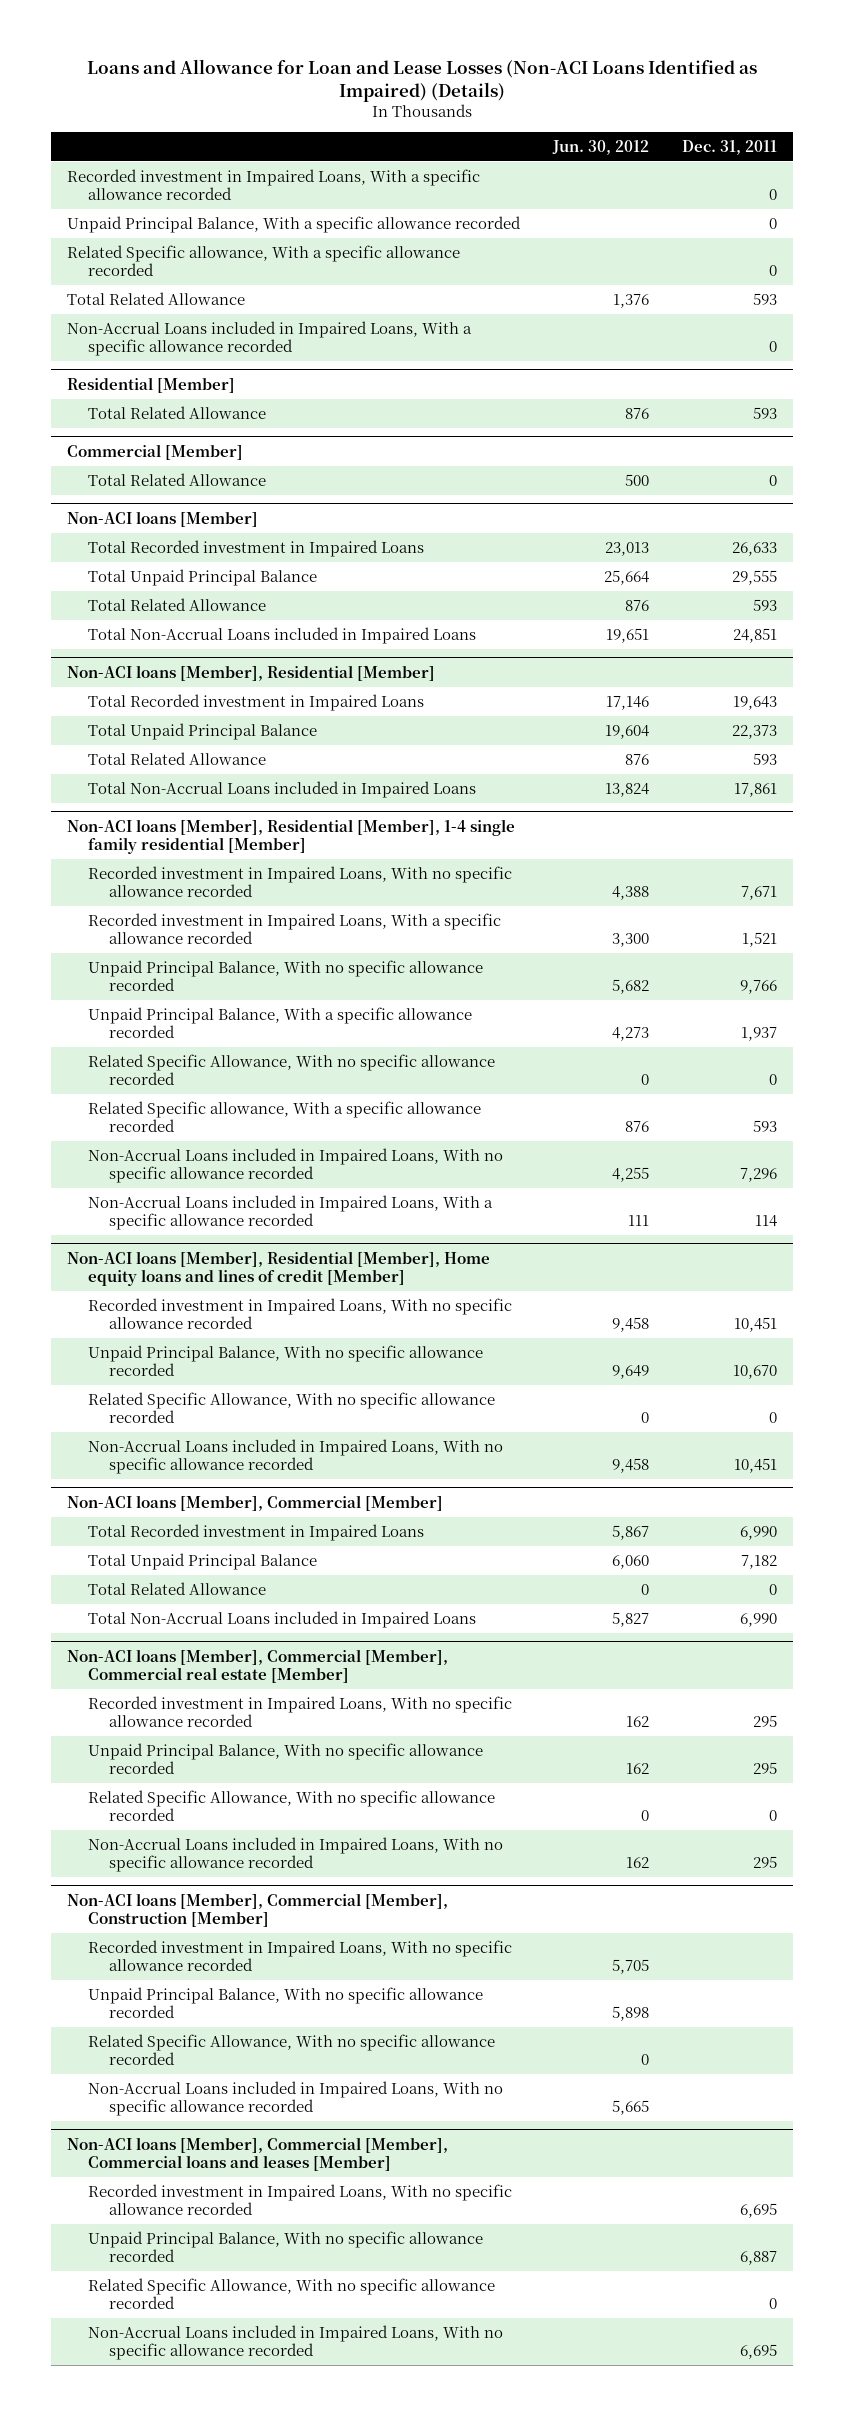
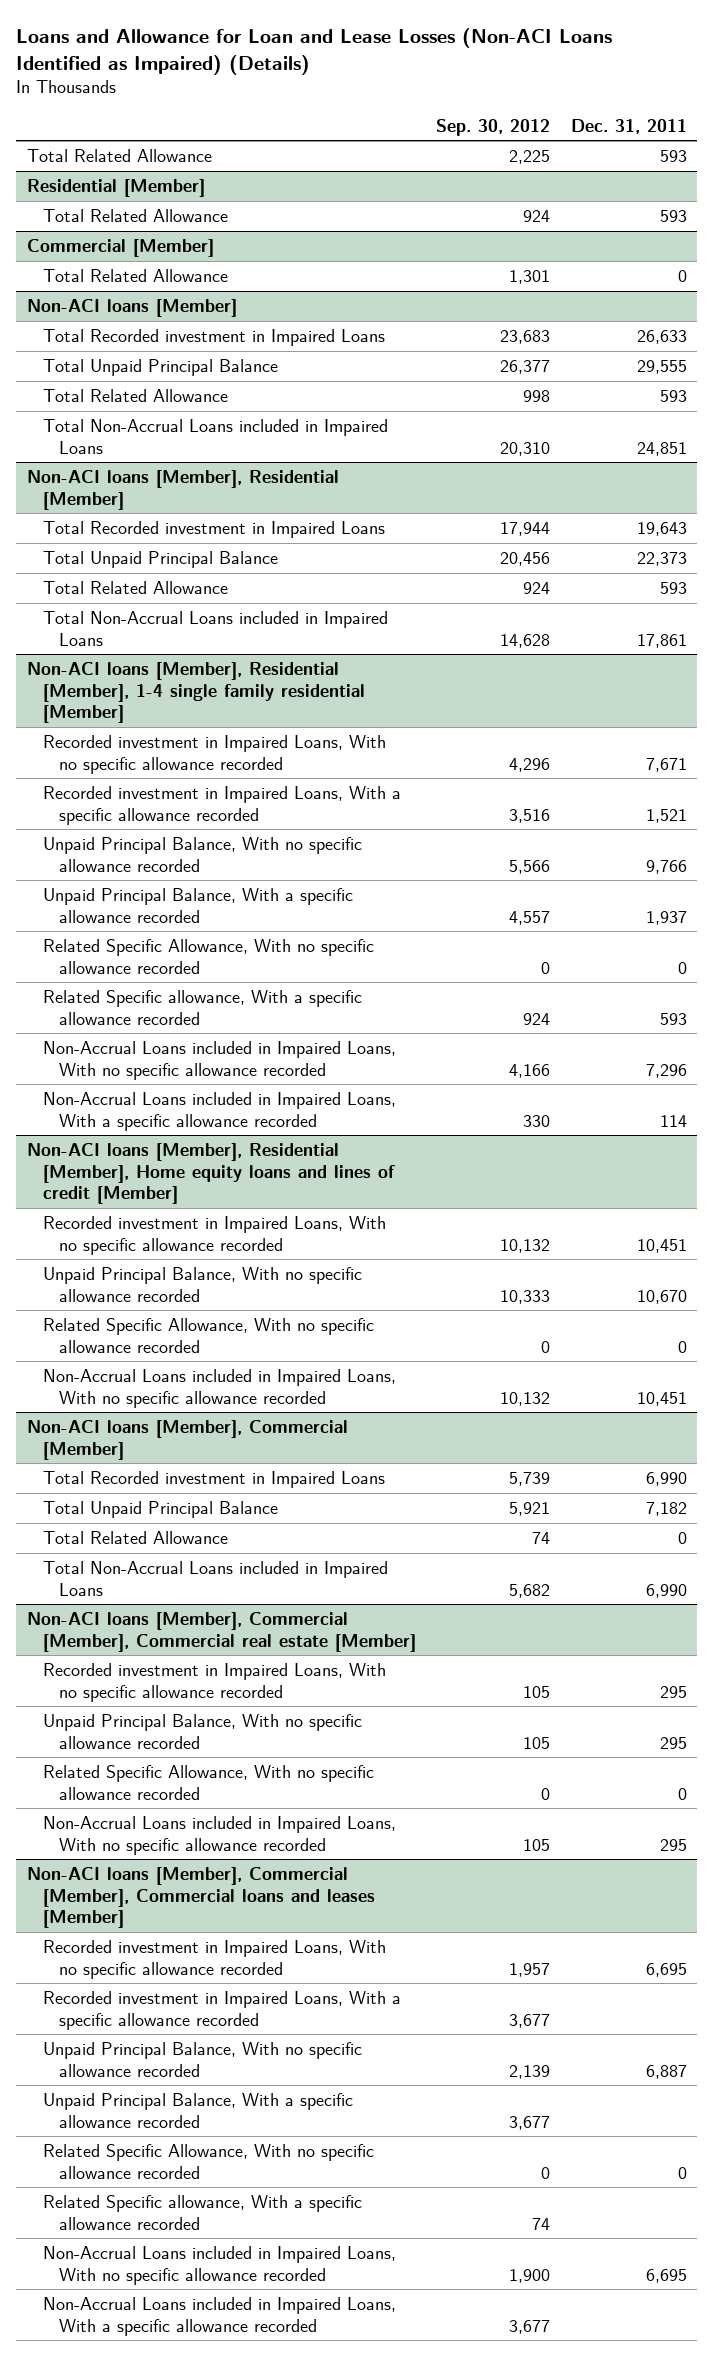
- | Jun. 30, 2012 | Dec. 31, 2011
+ | Sep. 30, 2012 | Dec. 31, 2011
- Recorded investment in Impaired Loans, With a specific allowance recorded | | 0
- Unpaid Principal Balance, With a specific allowance recorded | | 0
- Related Specific allowance, With a specific allowance recorded | | 0
- Non-Accrual Loans included in Impaired Loans, With a specific allowance recorded | | 0
- Non-ACI loans [Member], Commercial [Member], Construction [Member]
- Recorded investment in Impaired Loans, With no specific allowance recorded | 5,705 |
- Unpaid Principal Balance, With no specific allowance recorded | 5,898 |
- Related Specific Allowance, With no specific allowance recorded | 0 |
- Non-Accrual Loans included in Impaired Loans, With no specific allowance recorded | 5,665 |
@ Non-ACI loans [Member], Commercial [Member], Commercial loans and leases [Member]
+ Recorded investment in Impaired Loans, With a specific allowance recorded | 3,677 |
+ Unpaid Principal Balance, With a specific allowance recorded | 3,677 |
+ Related Specific allowance, With a specific allowance recorded | 74 |
+ Non-Accrual Loans included in Impaired Loans, With a specific allowance recorded | 3,677 |

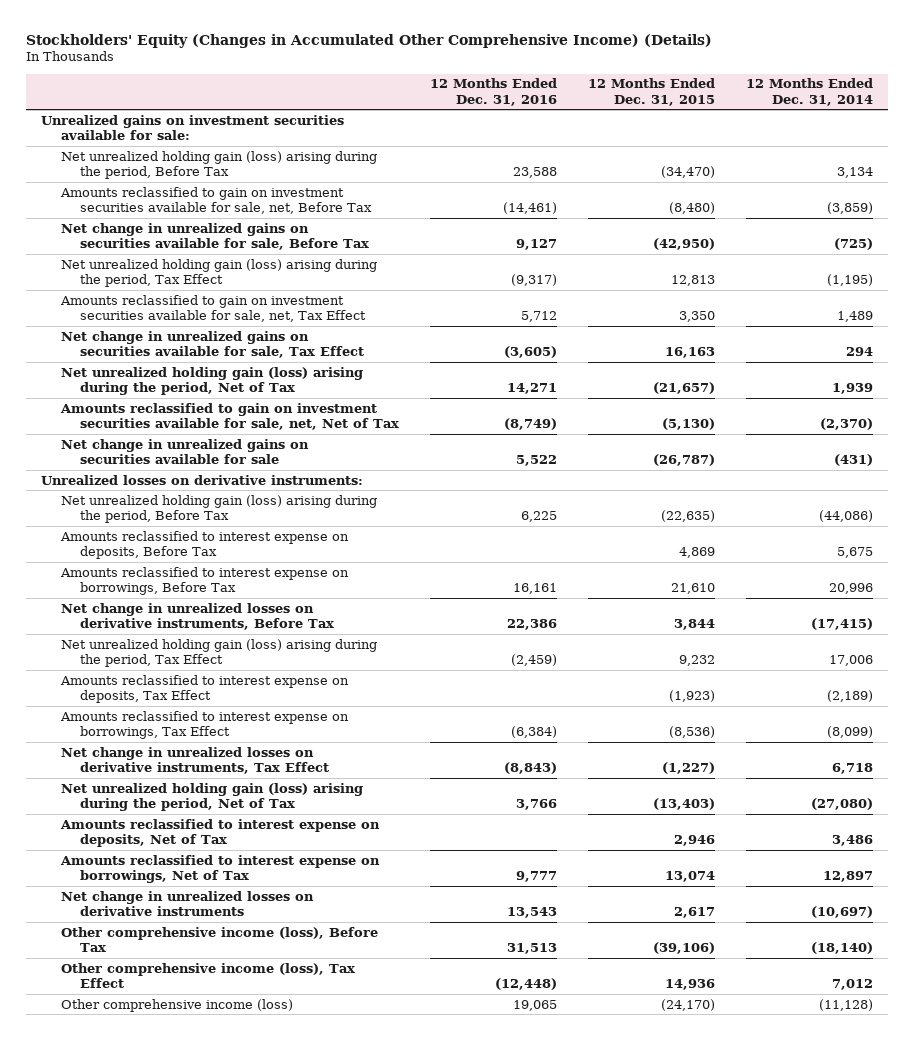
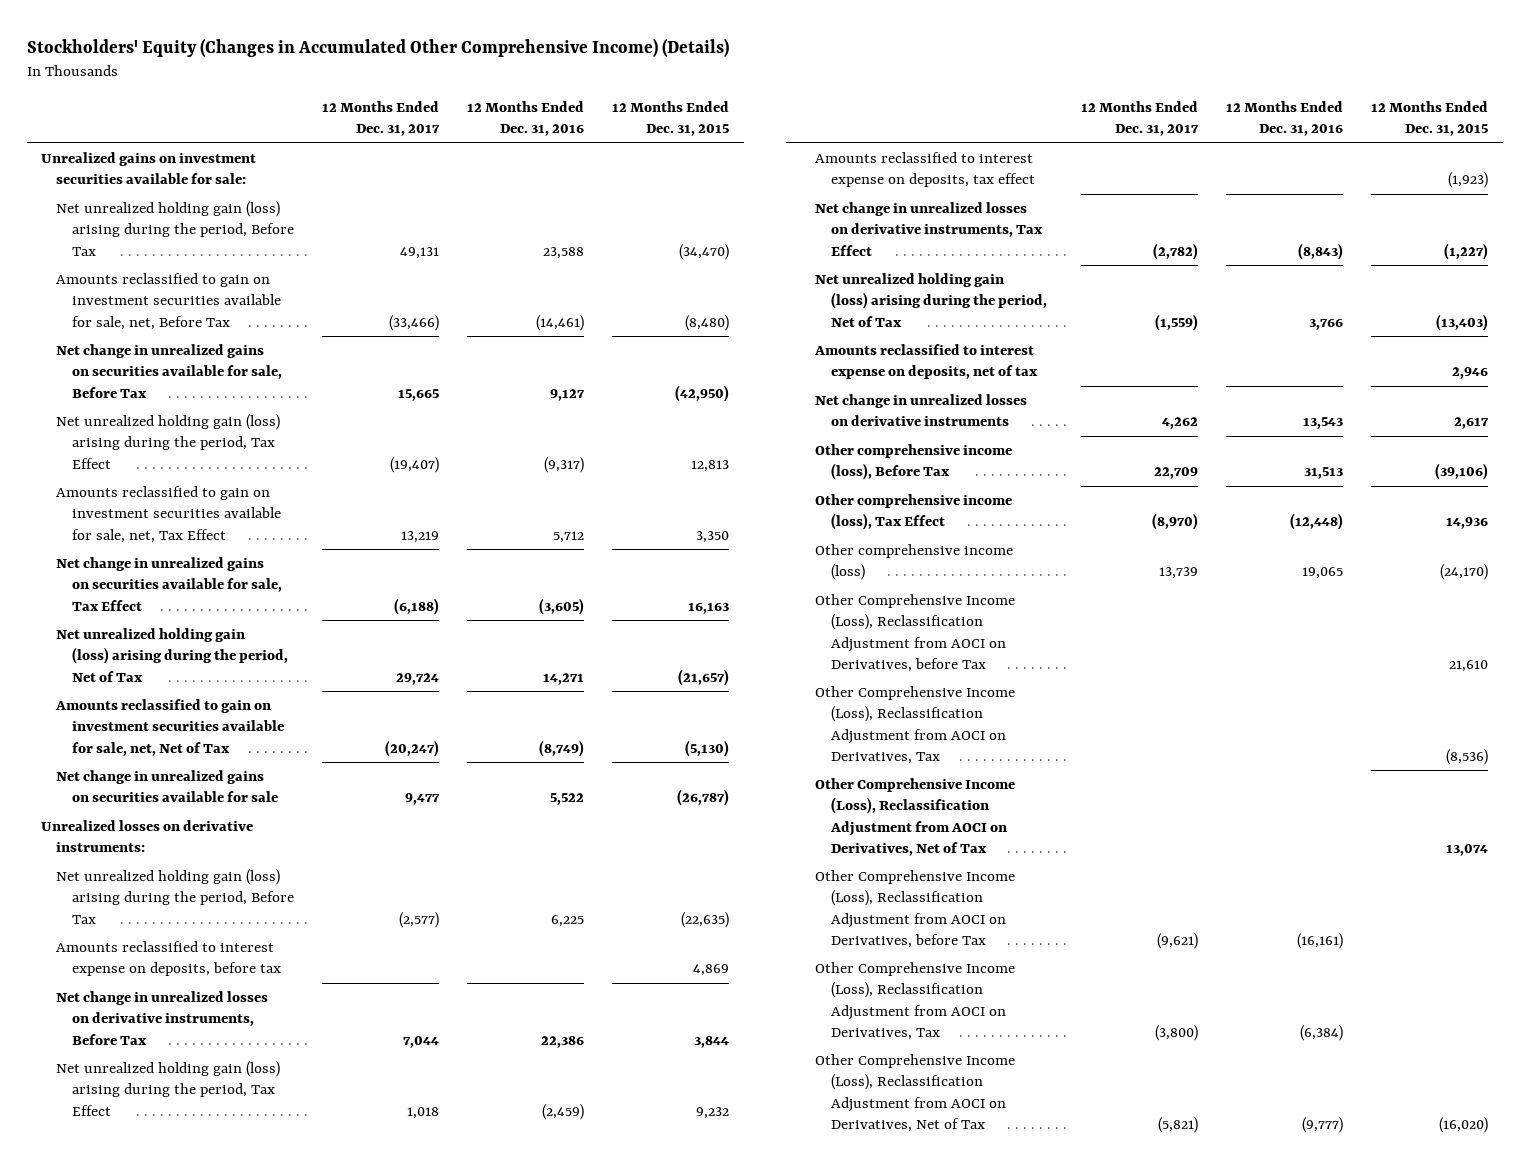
- | 12 Months Ended Dec. 31, 2016 | 12 Months Ended Dec. 31, 2015 | 12 Months Ended Dec. 31, 2014
+ | 12 Months Ended Dec. 31, 2017 | 12 Months Ended Dec. 31, 2016 | 12 Months Ended Dec. 31, 2015
- Amounts reclassified to interest expense on deposits, Before Tax | | 4,869 | 5,675
- Amounts reclassified to interest expense on borrowings, Before Tax | 16,161 | 21,610 | 20,996
+ Amounts reclassified to interest expense on deposits, before tax | | | 4,869
- Amounts reclassified to interest expense on deposits, Tax Effect | | (1,923) | (2,189)
- Amounts reclassified to interest expense on borrowings, Tax Effect | (6,384) | (8,536) | (8,099)
+ Amounts reclassified to interest expense on deposits, tax effect | | | (1,923)
- Amounts reclassified to interest expense on deposits, Net of Tax | | 2,946 | 3,486
- Amounts reclassified to interest expense on borrowings, Net of Tax | 9,777 | 13,074 | 12,897
+ Amounts reclassified to interest expense on deposits, net of tax | | | 2,946
+ Other Comprehensive Income (Loss), Reclassification Adjustment from AOCI on Derivatives, before Tax | | | 21,610
+ Other Comprehensive Income (Loss), Reclassification Adjustment from AOCI on Derivatives, Tax | | | (8,536)
+ Other Comprehensive Income (Loss), Reclassification Adjustment from AOCI on Derivatives, Net of Tax | | | 13,074
+ Other Comprehensive Income (Loss), Reclassification Adjustment from AOCI on Derivatives, before Tax | (9,621) | (16,161) |
+ Other Comprehensive Income (Loss), Reclassification Adjustment from AOCI on Derivatives, Tax | (3,800) | (6,384) |
+ Other Comprehensive Income (Loss), Reclassification Adjustment from AOCI on Derivatives, Net of Tax | (5,821) | (9,777) | (16,020)

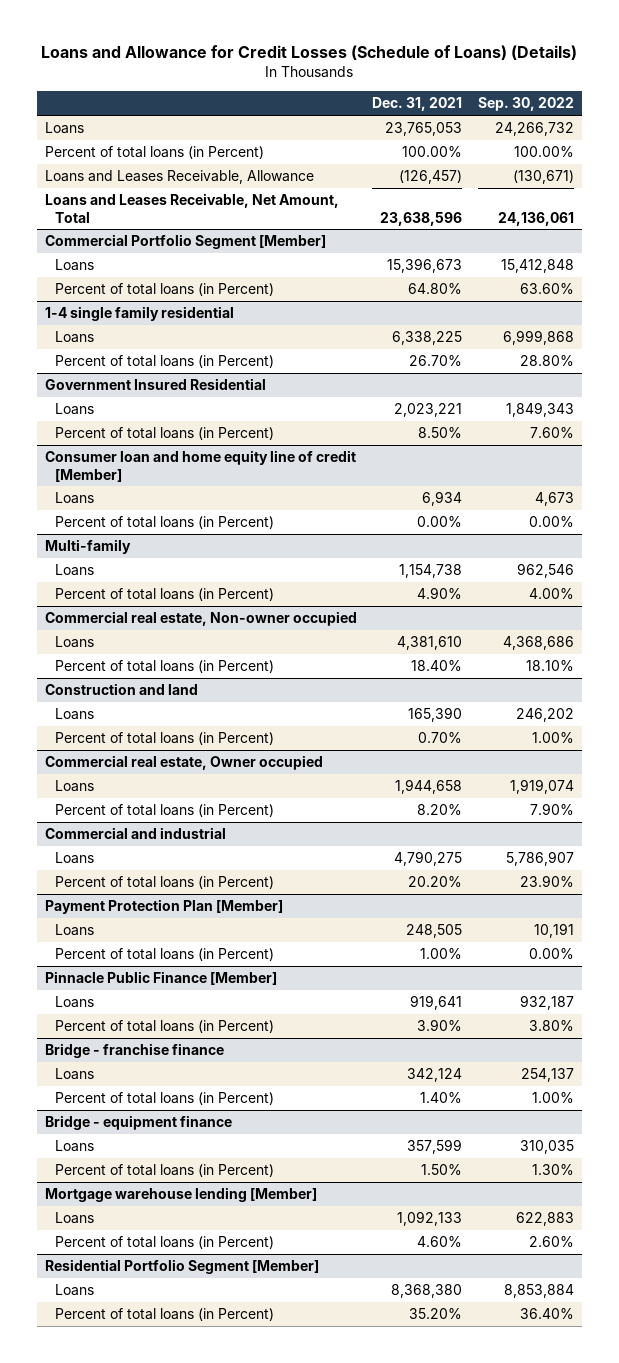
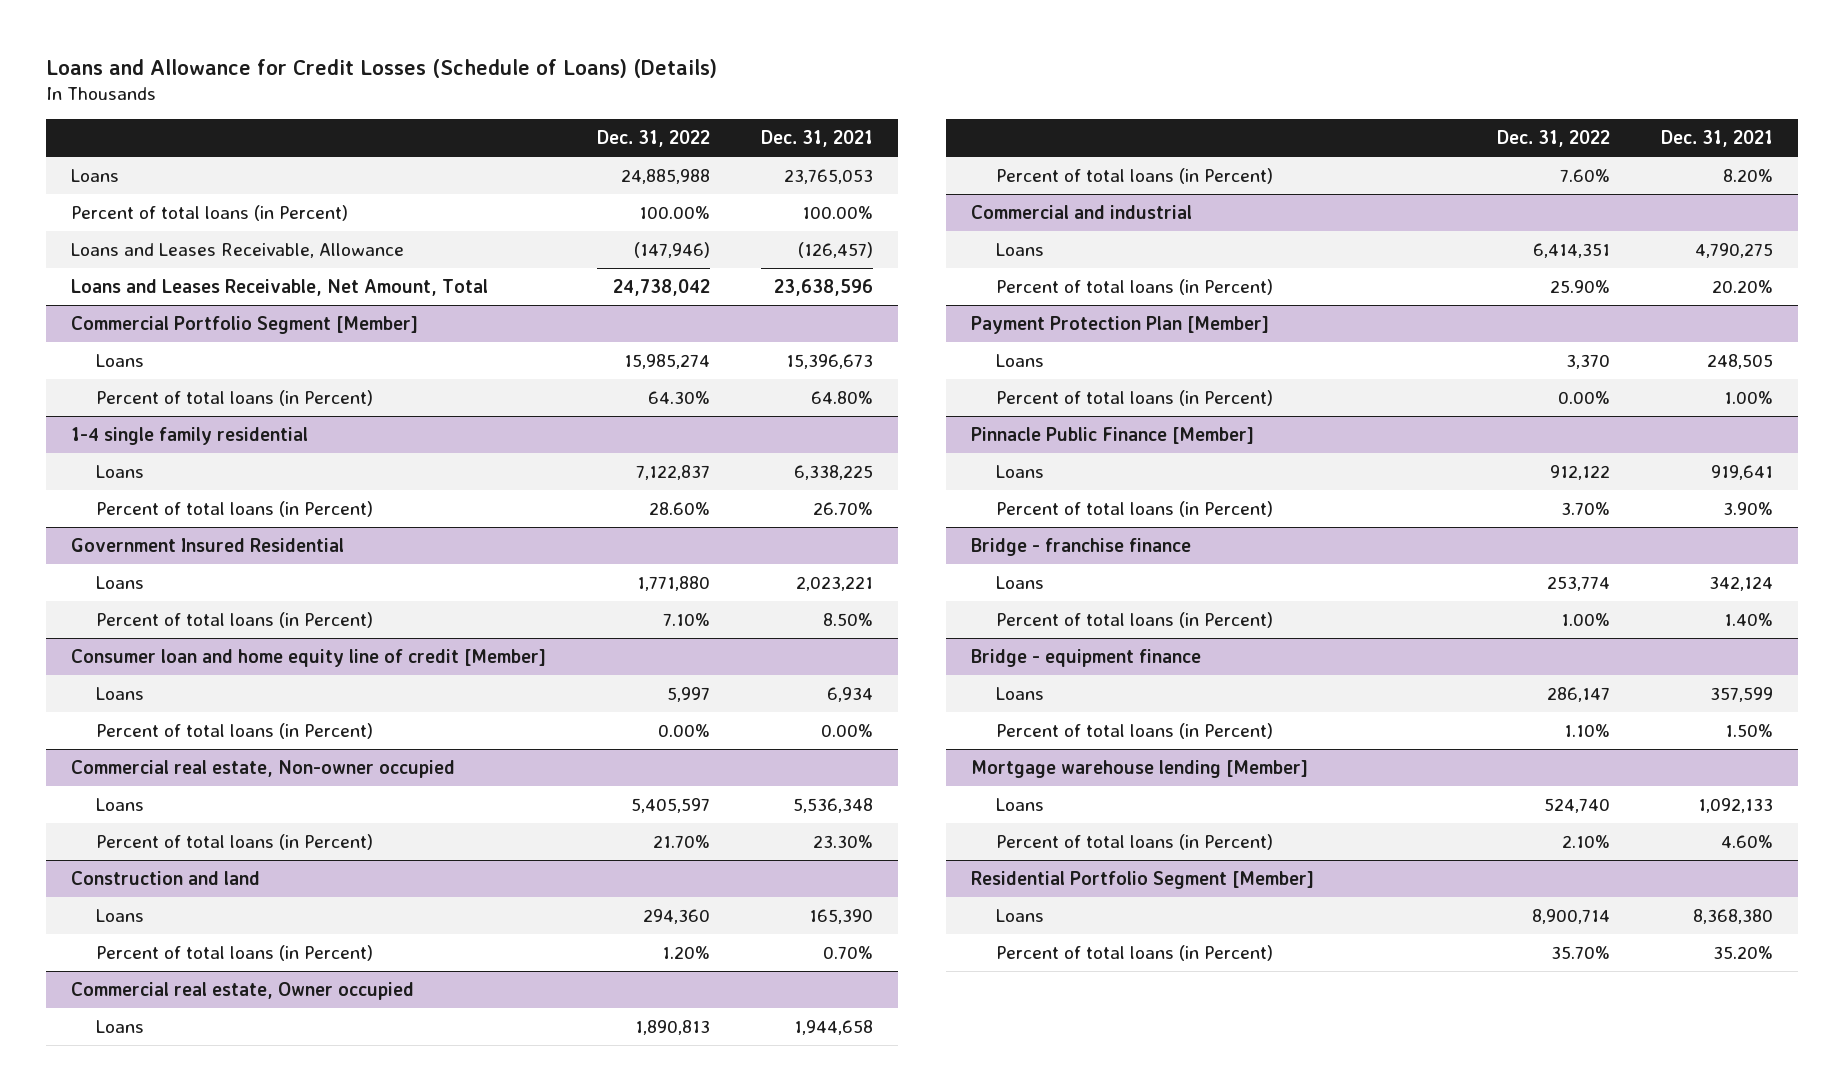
- | Dec. 31, 2021 | Sep. 30, 2022
+ | Dec. 31, 2022 | Dec. 31, 2021
- Multi-family
- Loans | 1,154,738 | 962,546
- Percent of total loans (in Percent) | 4.90% | 4.00%
@ Commercial real estate, Non-owner occupied
- Loans | 4,381,610 | 4,368,686
- Percent of total loans (in Percent) | 18.40% | 18.10%
+ Loans | 5,405,597 | 5,536,348
+ Percent of total loans (in Percent) | 21.70% | 23.30%

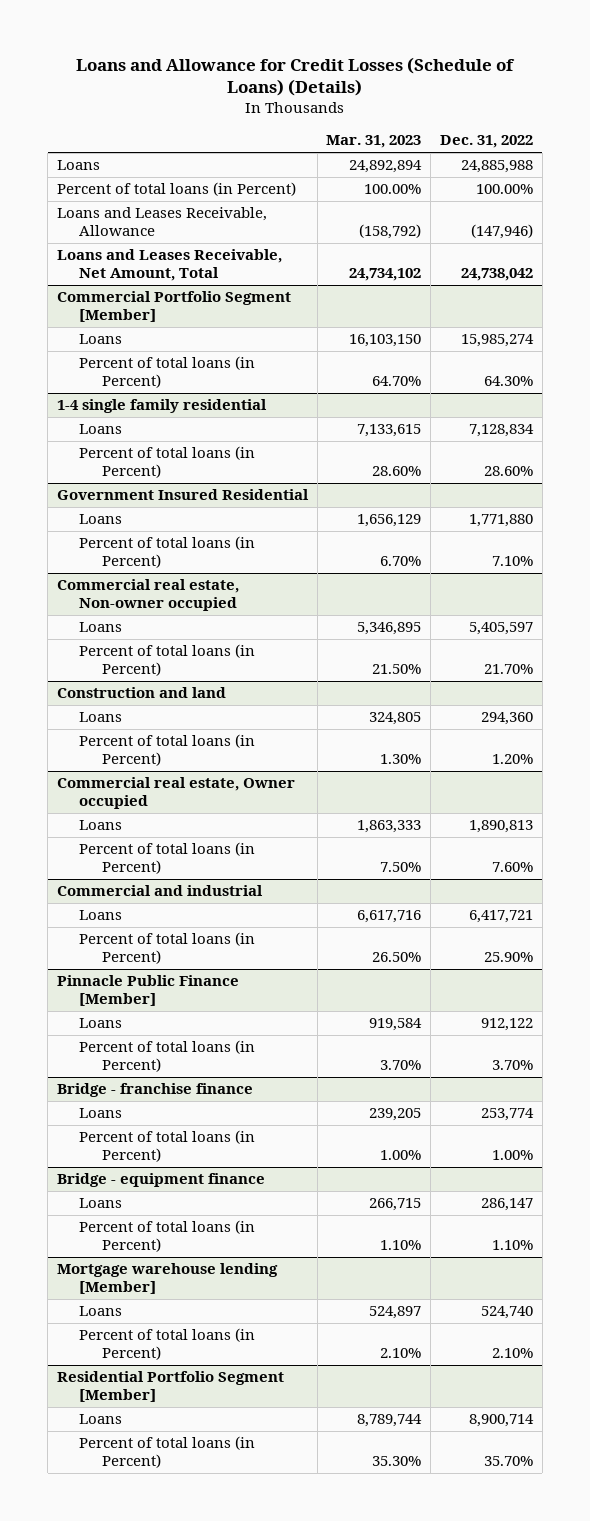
- | Dec. 31, 2022 | Dec. 31, 2021
+ | Mar. 31, 2023 | Dec. 31, 2022
@ 1-4 single family residential
- Loans | 7,122,837 | 6,338,225
+ Loans | 7,133,615 | 7,128,834
- Consumer loan and home equity line of credit [Member]
- Loans | 5,997 | 6,934
- Percent of total loans (in Percent) | 0.00% | 0.00%
@ Commercial and industrial
- Loans | 6,414,351 | 4,790,275
+ Loans | 6,617,716 | 6,417,721
- Payment Protection Plan [Member]
- Loans | 3,370 | 248,505
- Percent of total loans (in Percent) | 0.00% | 1.00%

